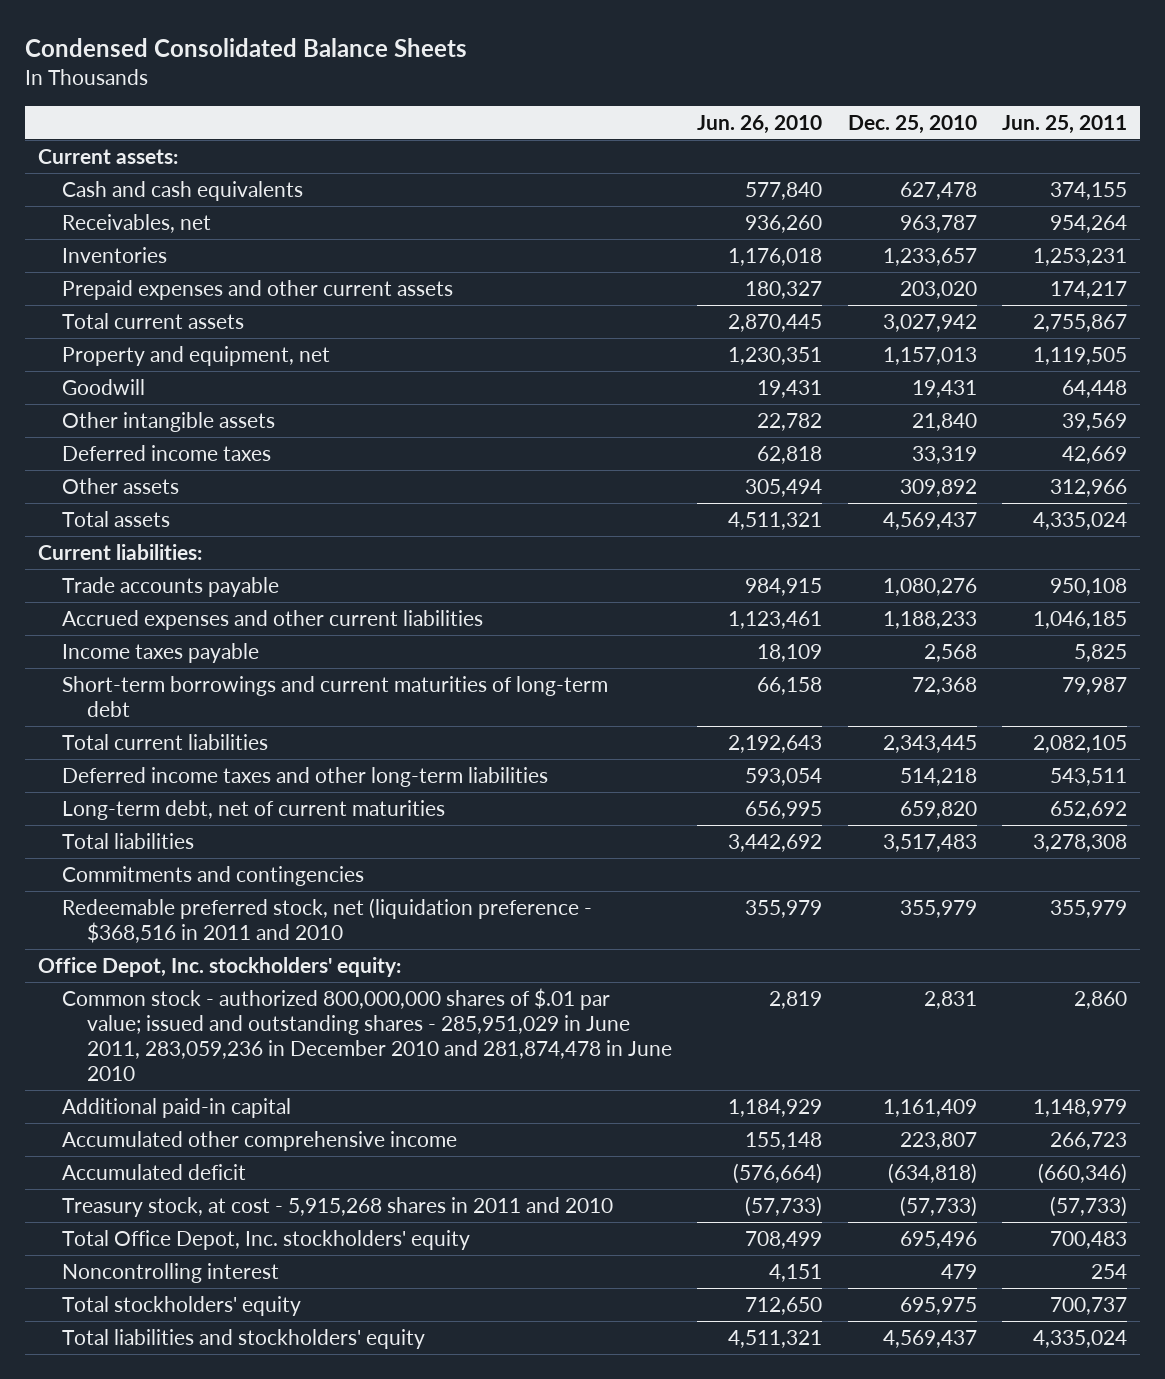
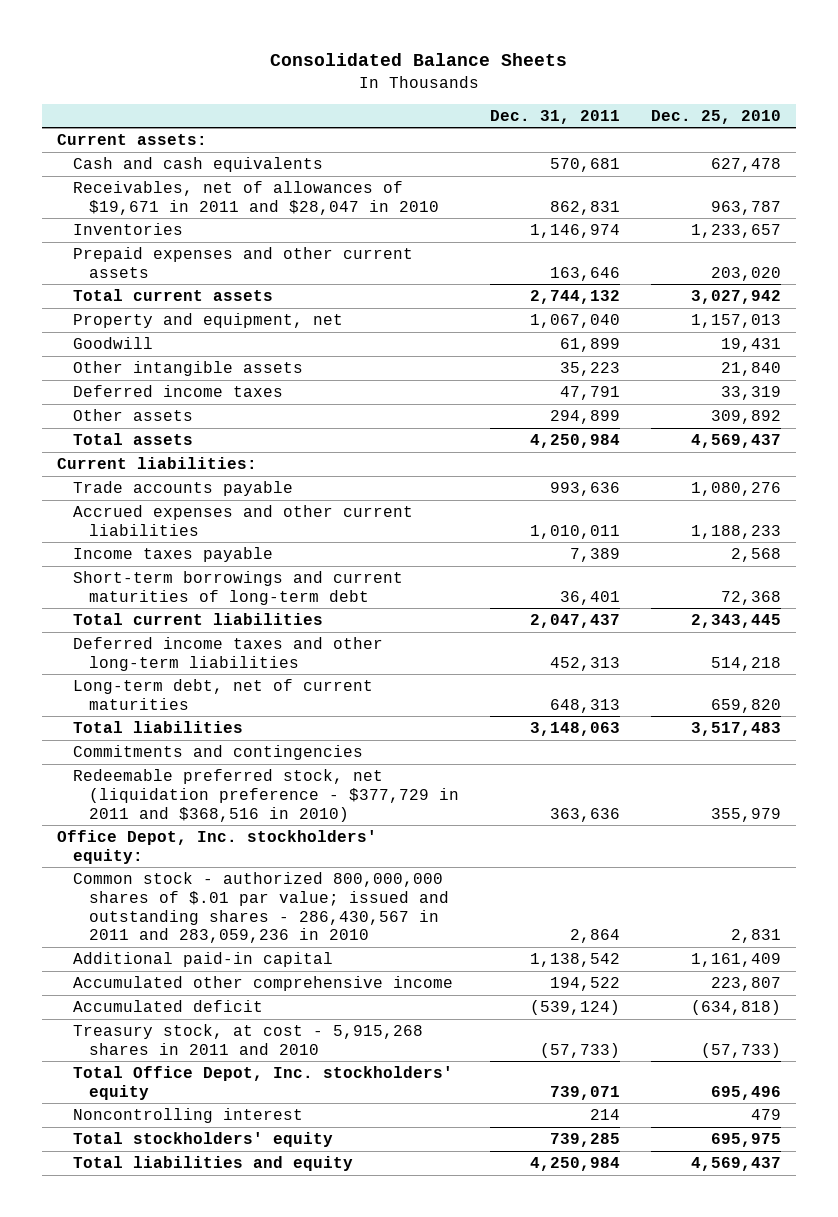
- Condensed Consolidated Balance Sheets
+ Consolidated Balance Sheets
- | Jun. 26, 2010 | Dec. 25, 2010 | Jun. 25, 2011
+ | Dec. 31, 2011 | Dec. 25, 2010
- Receivables, net | 936,260 | 963,787 | 954,264
+ Receivables, net of allowances of $19,671 in 2011 and $28,047 in 2010 | 862,831 | 963,787
- Redeemable preferred stock, net (liquidation preference - $368,516 in 2011 and 2010 | 355,979 | 355,979 | 355,979
+ Redeemable preferred stock, net (liquidation preference - $377,729 in 2011 and $368,516 in 2010) | 363,636 | 355,979
- Common stock - authorized 800,000,000 shares of $.01 par value; issued and outstanding shares - 285,951,029 in June 2011, 283,059,236 in December 2010 and 281,874,478 in June 2010 | 2,819 | 2,831 | 2,860
+ Common stock - authorized 800,000,000 shares of $.01 par value; issued and outstanding shares - 286,430,567 in 2011 and 283,059,236 in 2010 | 2,864 | 2,831
- Total liabilities and stockholders' equity | 4,511,321 | 4,569,437 | 4,335,024
+ Total liabilities and equity | 4,250,984 | 4,569,437

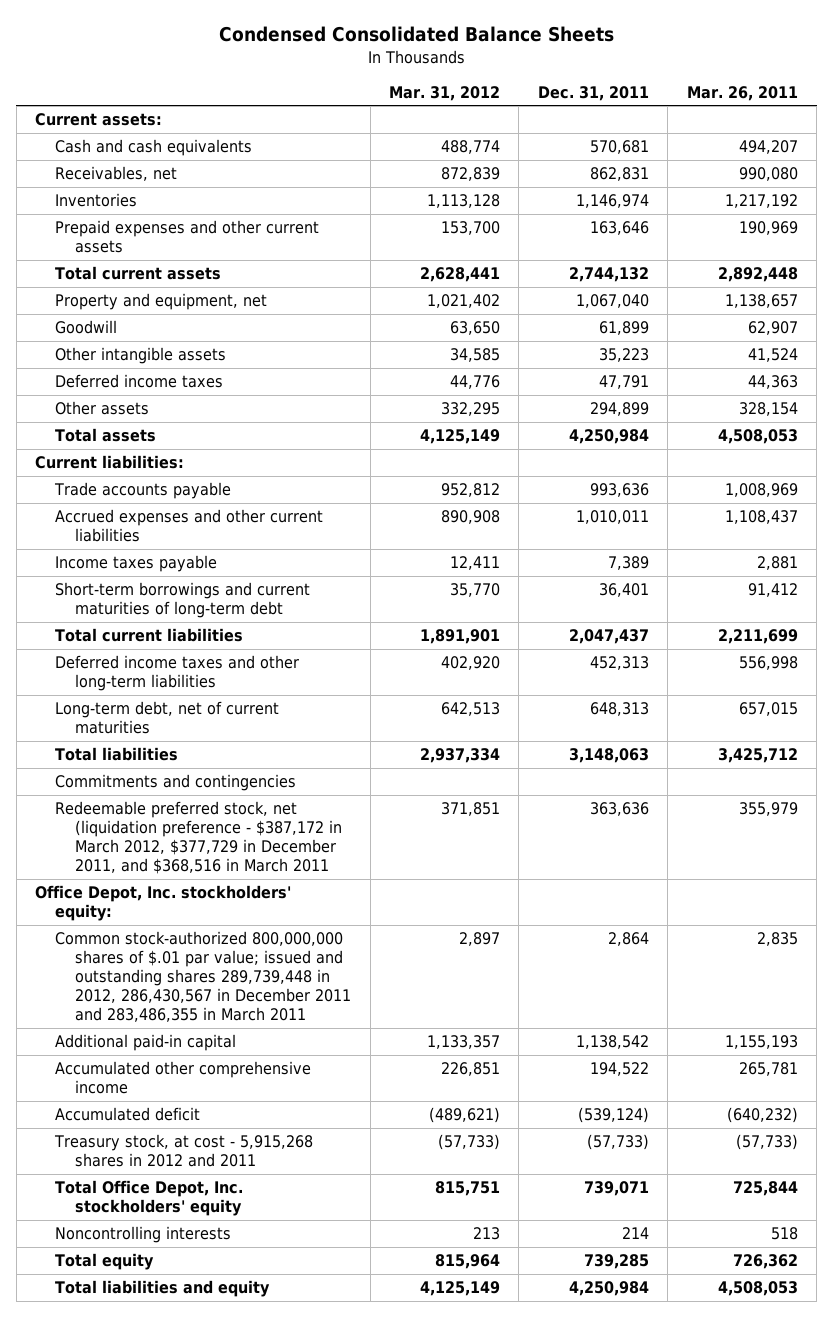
- Consolidated Balance Sheets
+ Condensed Consolidated Balance Sheets
- | Dec. 31, 2011 | Dec. 25, 2010
+ | Mar. 31, 2012 | Dec. 31, 2011 | Mar. 26, 2011
- Receivables, net of allowances of $19,671 in 2011 and $28,047 in 2010 | 862,831 | 963,787
+ Receivables, net | 872,839 | 862,831 | 990,080
- Redeemable preferred stock, net (liquidation preference - $377,729 in 2011 and $368,516 in 2010) | 363,636 | 355,979
+ Redeemable preferred stock, net (liquidation preference - $387,172 in March 2012, $377,729 in December 2011, and $368,516 in March 2011 | 371,851 | 363,636 | 355,979
- Common stock - authorized 800,000,000 shares of $.01 par value; issued and outstanding shares - 286,430,567 in 2011 and 283,059,236 in 2010 | 2,864 | 2,831
+ Common stock-authorized 800,000,000 shares of $.01 par value; issued and outstanding shares 289,739,448 in 2012, 286,430,567 in December 2011 and 283,486,355 in March 2011 | 2,897 | 2,864 | 2,835
- Treasury stock, at cost - 5,915,268 shares in 2011 and 2010 | (57,733) | (57,733)
+ Treasury stock, at cost - 5,915,268 shares in 2012 and 2011 | (57,733) | (57,733) | (57,733)
- Noncontrolling interest | 214 | 479
- Total stockholders' equity | 739,285 | 695,975
+ Noncontrolling interests | 213 | 214 | 518
+ Total equity | 815,964 | 739,285 | 726,362

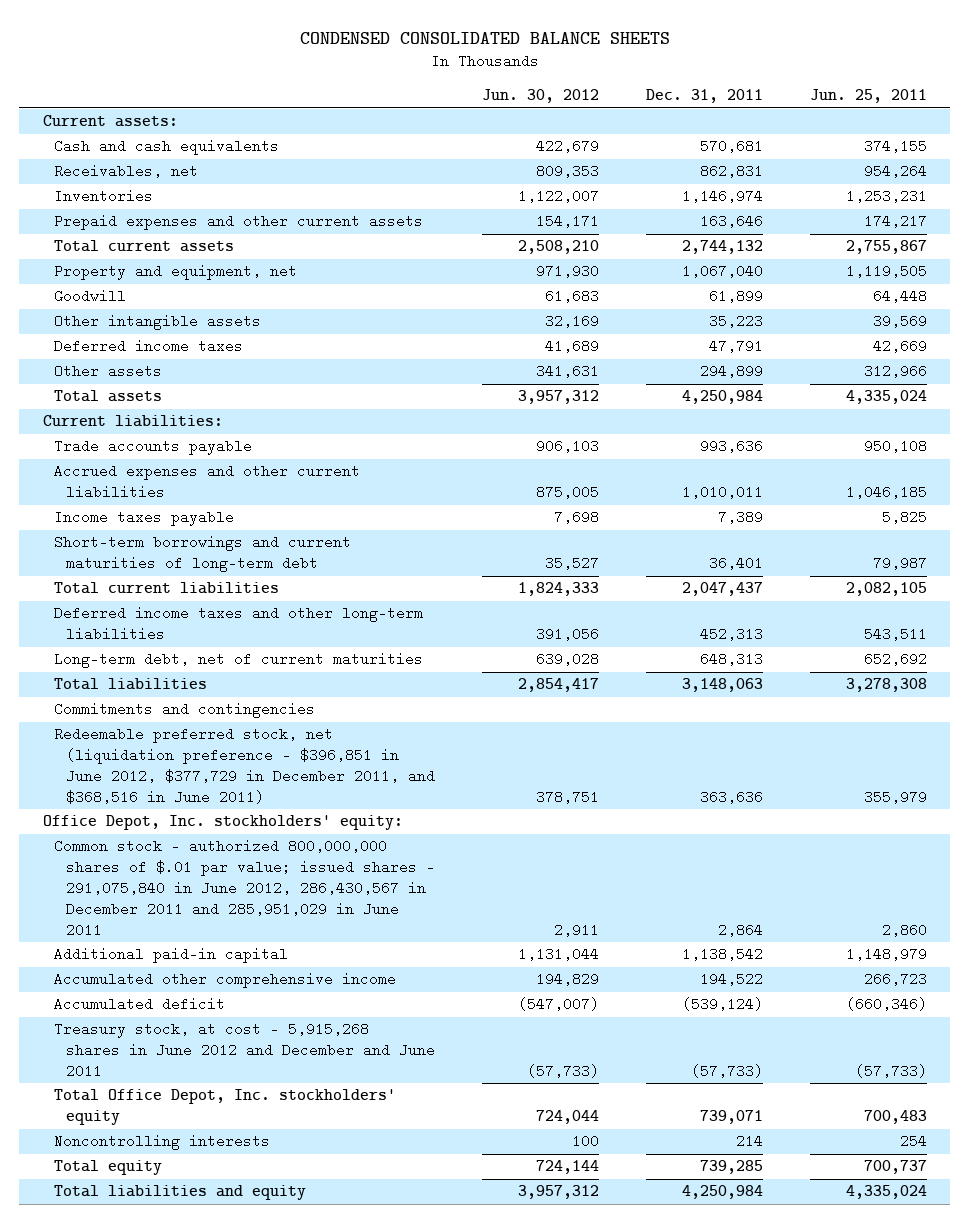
- Condensed Consolidated Balance Sheets
+ CONDENSED CONSOLIDATED BALANCE SHEETS
- | Mar. 31, 2012 | Dec. 31, 2011 | Mar. 26, 2011
+ | Jun. 30, 2012 | Dec. 31, 2011 | Jun. 25, 2011
- Redeemable preferred stock, net (liquidation preference - $387,172 in March 2012, $377,729 in December 2011, and $368,516 in March 2011 | 371,851 | 363,636 | 355,979
+ Redeemable preferred stock, net (liquidation preference - $396,851 in June 2012, $377,729 in December 2011, and $368,516 in June 2011) | 378,751 | 363,636 | 355,979
- Common stock-authorized 800,000,000 shares of $.01 par value; issued and outstanding shares 289,739,448 in 2012, 286,430,567 in December 2011 and 283,486,355 in March 2011 | 2,897 | 2,864 | 2,835
+ Common stock - authorized 800,000,000 shares of $.01 par value; issued shares - 291,075,840 in June 2012, 286,430,567 in December 2011 and 285,951,029 in June 2011 | 2,911 | 2,864 | 2,860
- Treasury stock, at cost - 5,915,268 shares in 2012 and 2011 | (57,733) | (57,733) | (57,733)
+ Treasury stock, at cost - 5,915,268 shares in June 2012 and December and June 2011 | (57,733) | (57,733) | (57,733)

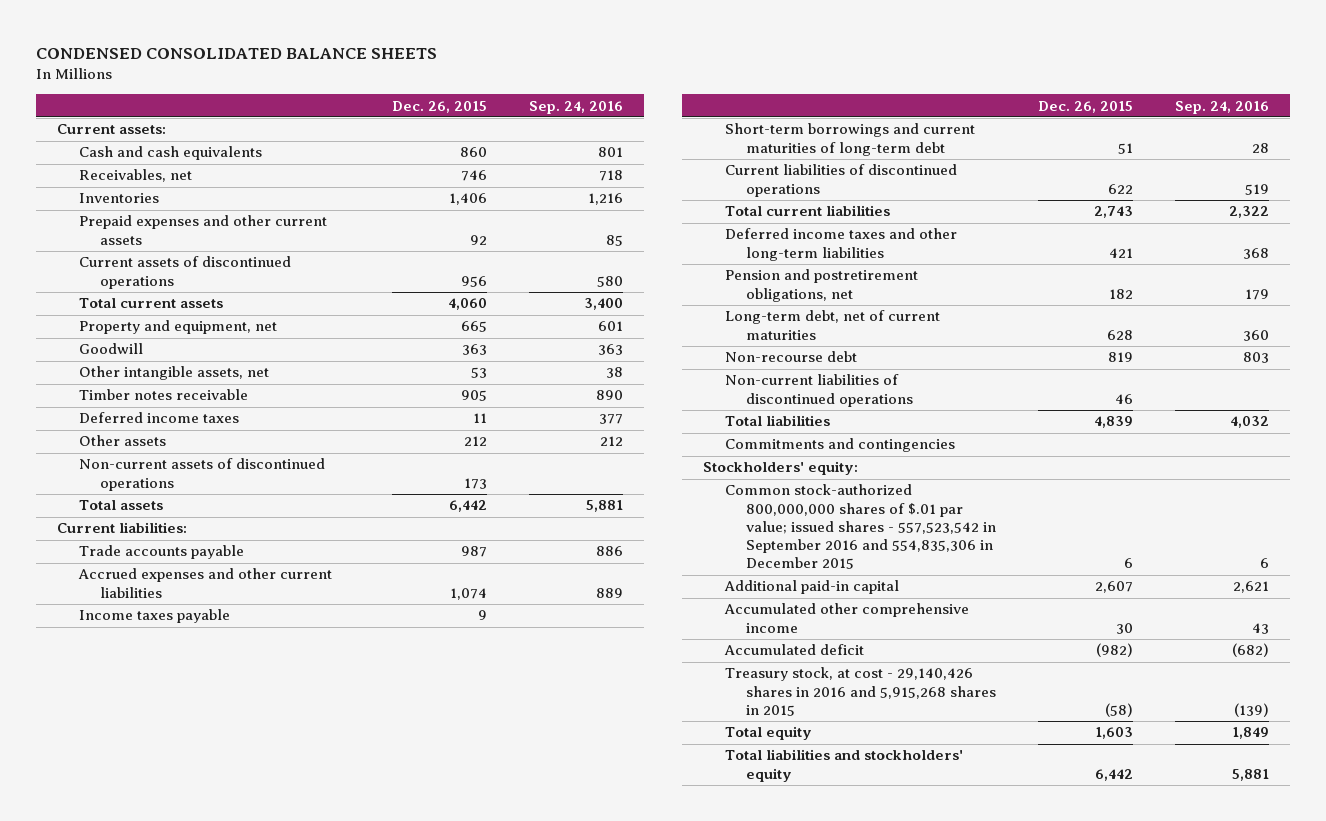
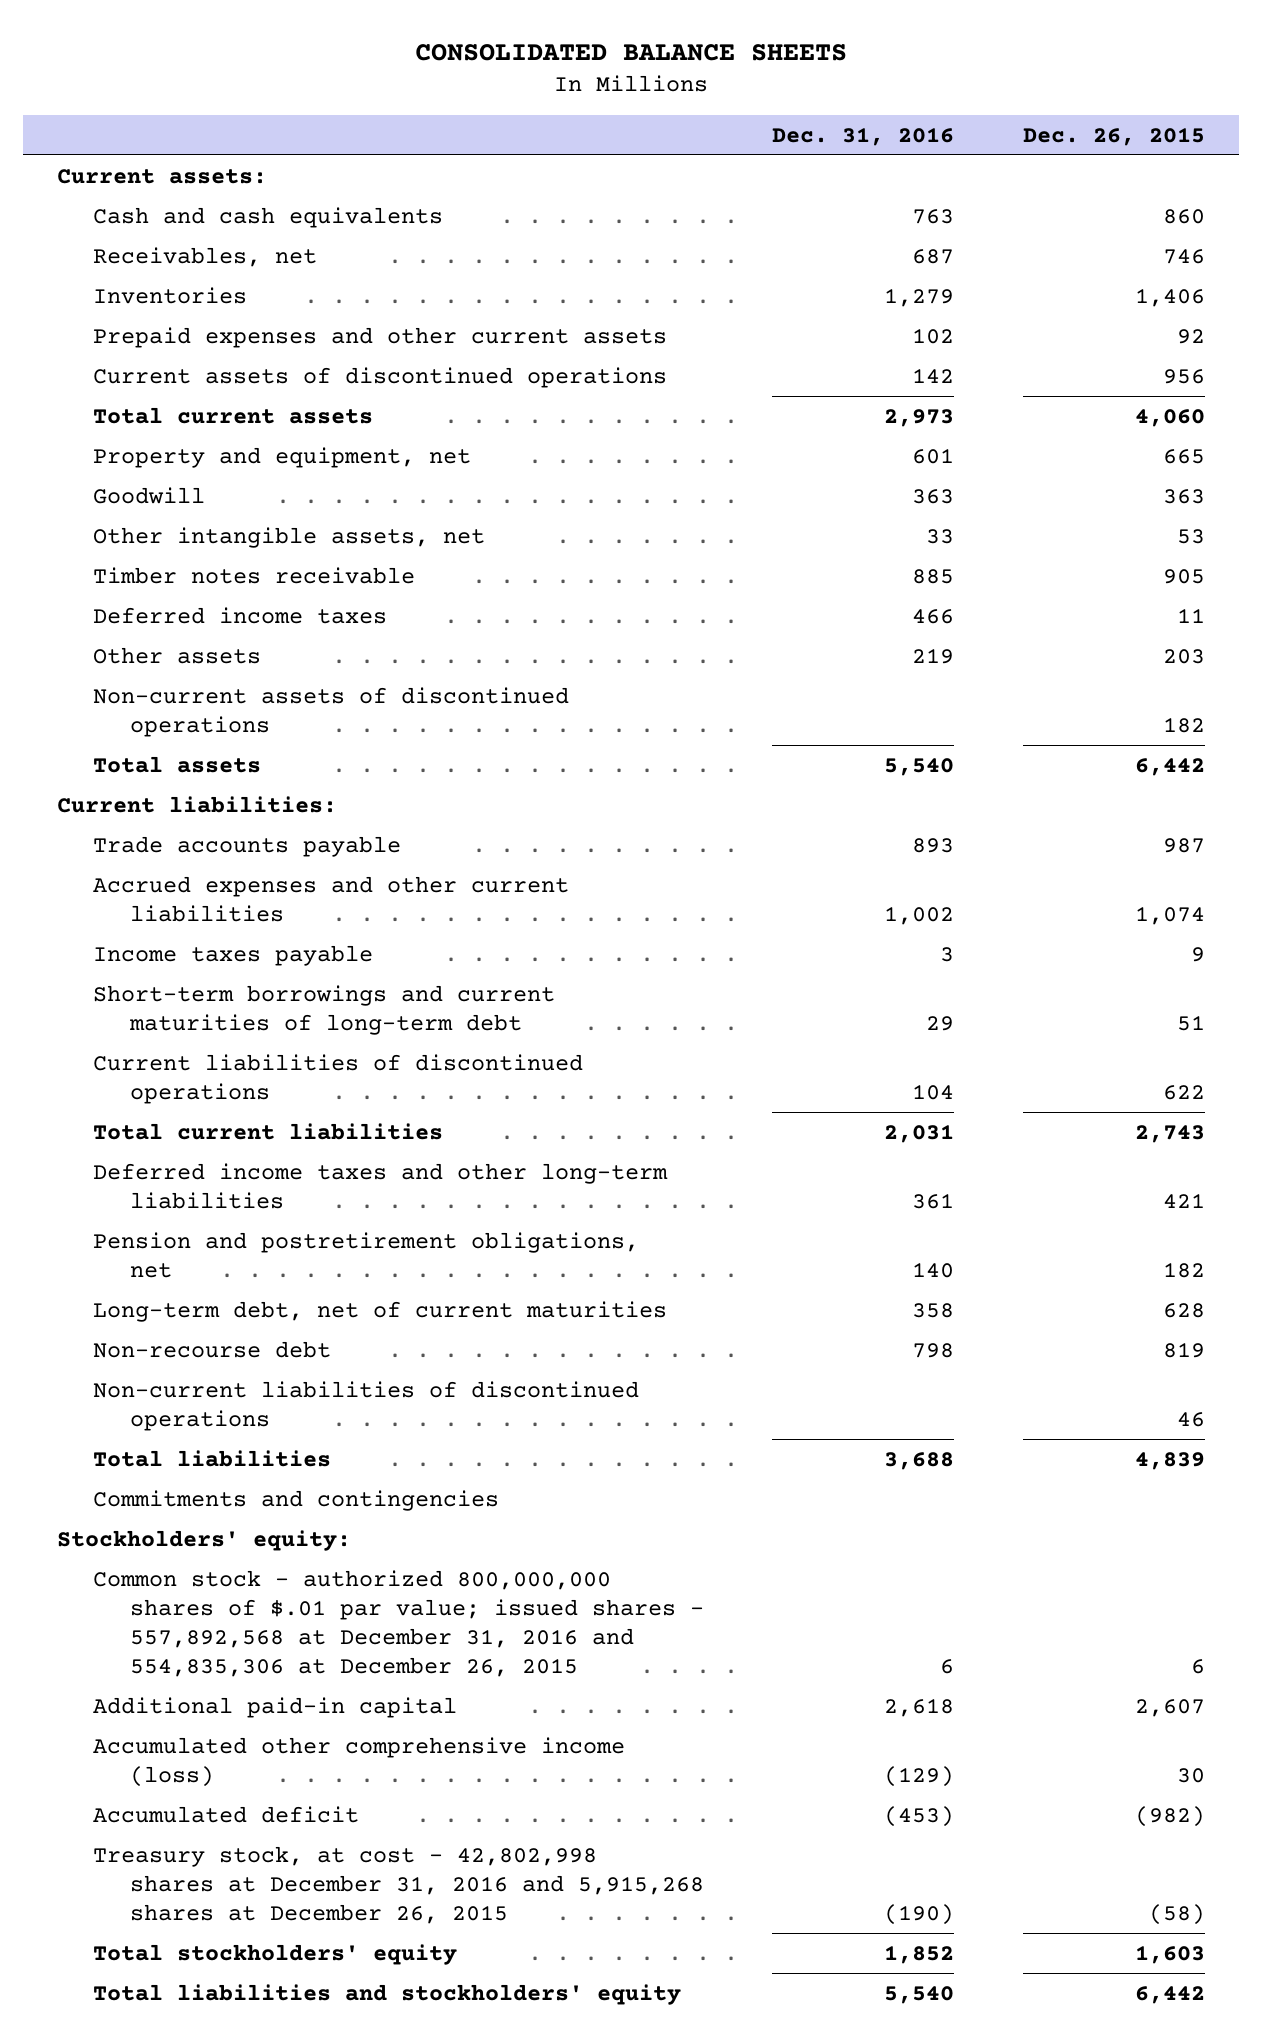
- CONDENSED CONSOLIDATED BALANCE SHEETS
+ CONSOLIDATED BALANCE SHEETS
- | Dec. 26, 2015 | Sep. 24, 2016
+ | Dec. 31, 2016 | Dec. 26, 2015
- Other assets | 212 | 212
- Non-current assets of discontinued operations | 173 |
+ Other assets | 219 | 203
+ Non-current assets of discontinued operations | | 182
- Common stock-authorized 800,000,000 shares of $.01 par value; issued shares - 557,523,542 in September 2016 and 554,835,306 in December 2015 | 6 | 6
+ Common stock - authorized 800,000,000 shares of $.01 par value; issued shares - 557,892,568 at December 31, 2016 and 554,835,306 at December 26, 2015 | 6 | 6
- Accumulated other comprehensive income | 30 | 43
+ Accumulated other comprehensive income (loss) | (129) | 30
- Treasury stock, at cost - 29,140,426 shares in 2016 and 5,915,268 shares in 2015 | (58) | (139)
- Total equity | 1,603 | 1,849
+ Treasury stock, at cost - 42,802,998 shares at December 31, 2016 and 5,915,268 shares at December 26, 2015 | (190) | (58)
+ Total stockholders' equity | 1,852 | 1,603

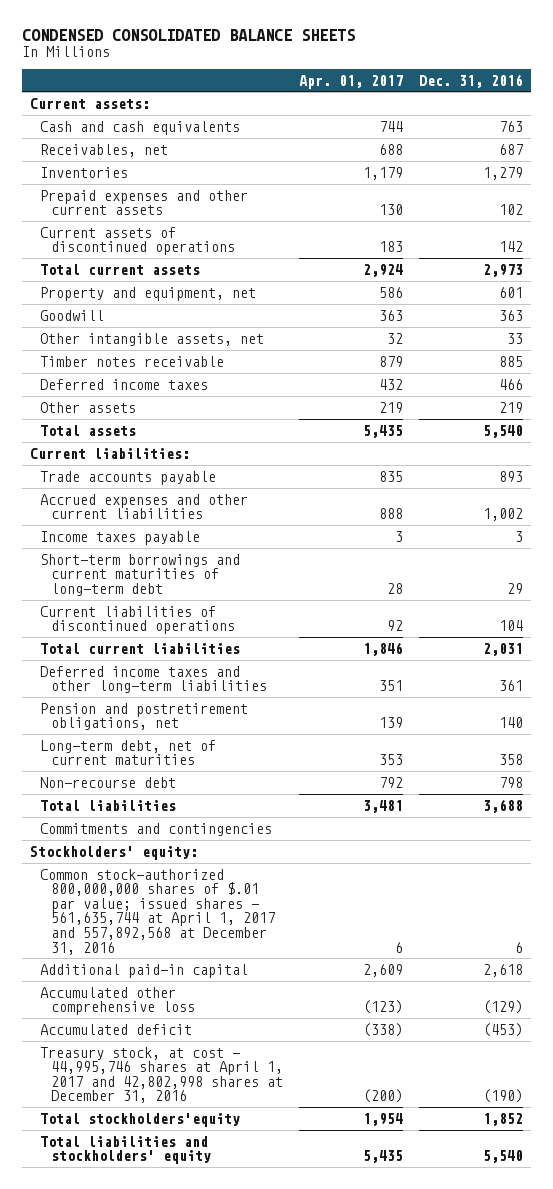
- CONSOLIDATED BALANCE SHEETS
+ CONDENSED CONSOLIDATED BALANCE SHEETS
- | Dec. 31, 2016 | Dec. 26, 2015
+ | Apr. 01, 2017 | Dec. 31, 2016
- Non-current assets of discontinued operations | | 182
- Non-current liabilities of discontinued operations | | 46
- Common stock - authorized 800,000,000 shares of $.01 par value; issued shares - 557,892,568 at December 31, 2016 and 554,835,306 at December 26, 2015 | 6 | 6
+ Common stock-authorized 800,000,000 shares of $.01 par value; issued shares - 561,635,744 at April 1, 2017 and 557,892,568 at December 31, 2016 | 6 | 6
- Accumulated other comprehensive income (loss) | (129) | 30
+ Accumulated other comprehensive loss | (123) | (129)
- Treasury stock, at cost - 42,802,998 shares at December 31, 2016 and 5,915,268 shares at December 26, 2015 | (190) | (58)
- Total stockholders' equity | 1,852 | 1,603
+ Treasury stock, at cost - 44,995,746 shares at April 1, 2017 and 42,802,998 shares at December 31, 2016 | (200) | (190)
+ Total stockholders'equity | 1,954 | 1,852

